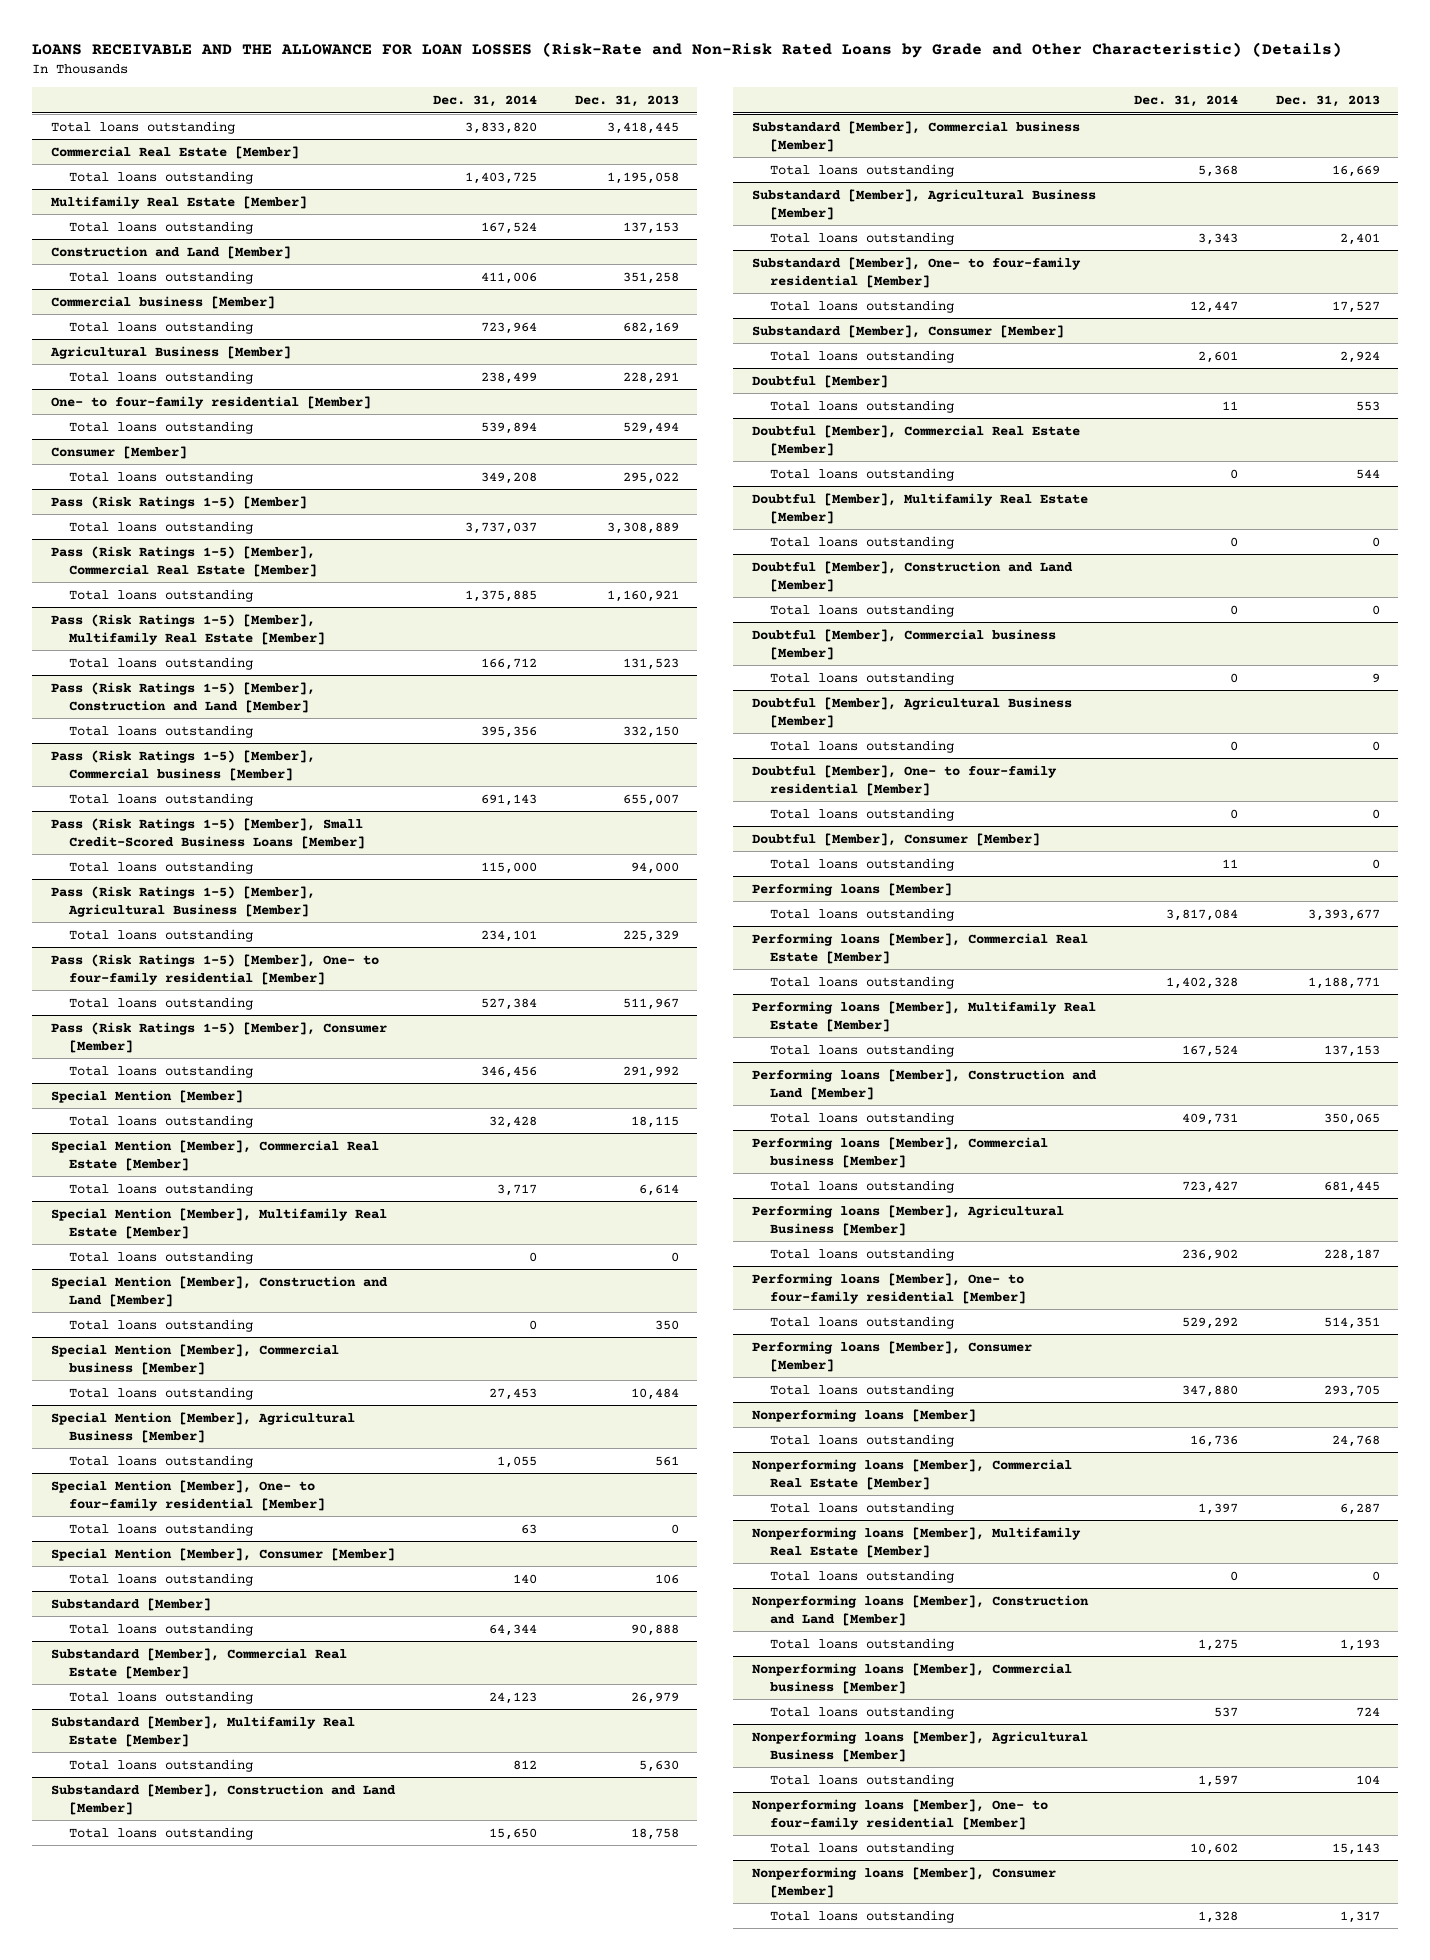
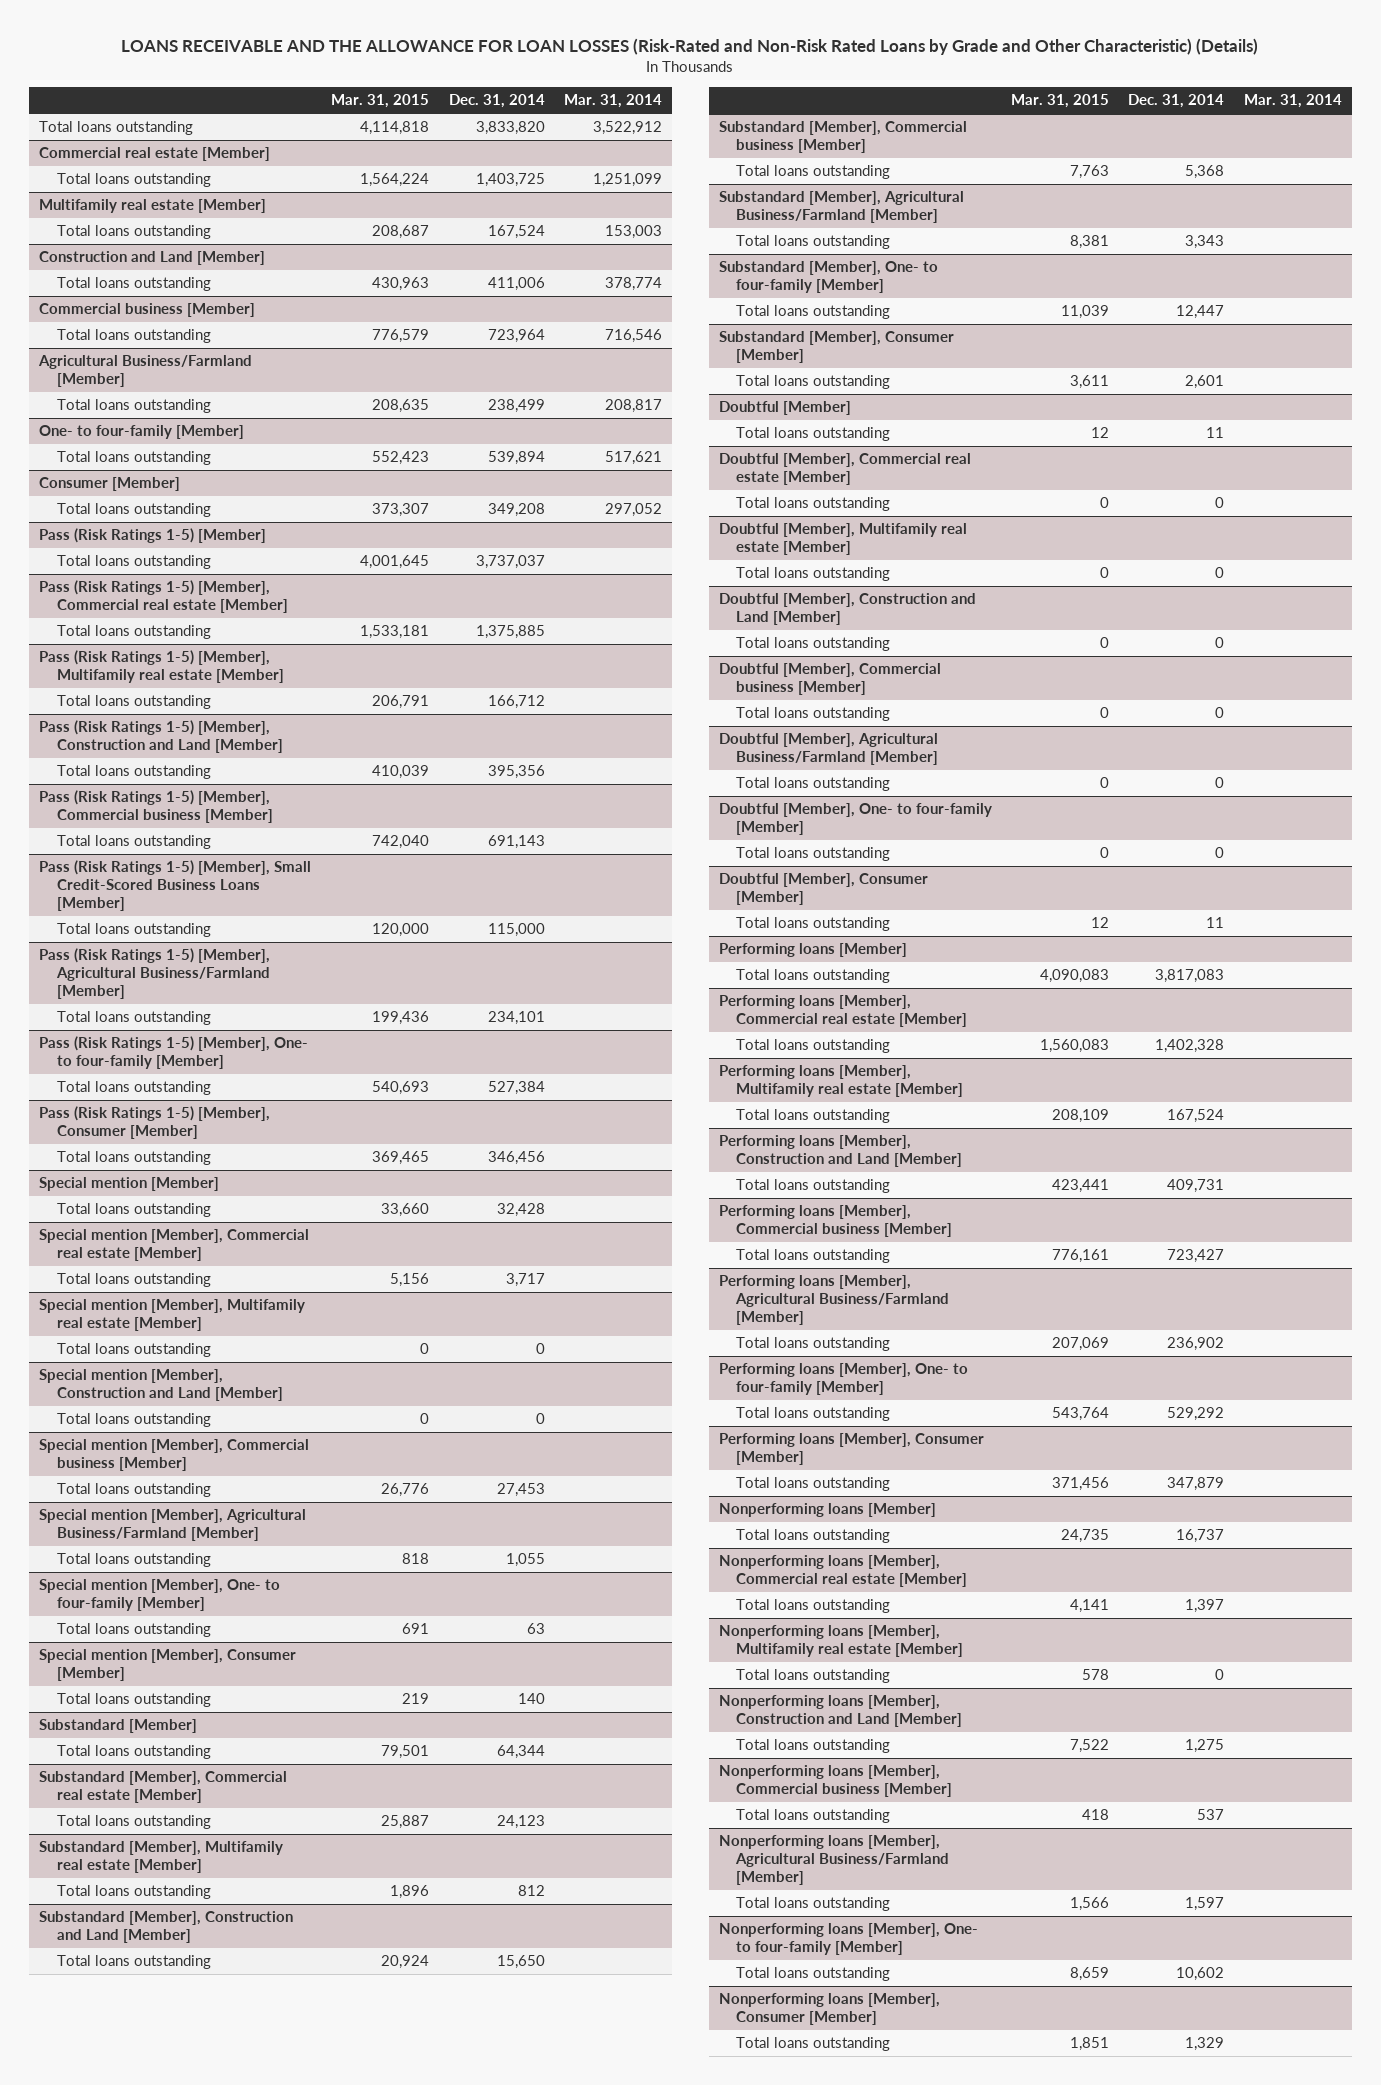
- LOANS RECEIVABLE AND THE ALLOWANCE FOR LOAN LOSSES (Risk-Rate and Non-Risk Rated Loans by Grade and Other Characteristic) (Details)
+ LOANS RECEIVABLE AND THE ALLOWANCE FOR LOAN LOSSES (Risk-Rated and Non-Risk Rated Loans by Grade and Other Characteristic) (Details)
- | Dec. 31, 2014 | Dec. 31, 2013
+ | Mar. 31, 2015 | Dec. 31, 2014 | Mar. 31, 2014
- Commercial Real Estate [Member]
+ Commercial real estate [Member]
- Multifamily Real Estate [Member]
+ Multifamily real estate [Member]
- Agricultural Business [Member]
+ Agricultural Business/Farmland [Member]
- One- to four-family residential [Member]
+ One- to four-family [Member]
- Pass (Risk Ratings 1-5) [Member], Commercial Real Estate [Member]
+ Pass (Risk Ratings 1-5) [Member], Commercial real estate [Member]
- Pass (Risk Ratings 1-5) [Member], Multifamily Real Estate [Member]
+ Pass (Risk Ratings 1-5) [Member], Multifamily real estate [Member]
- Pass (Risk Ratings 1-5) [Member], Agricultural Business [Member]
+ Pass (Risk Ratings 1-5) [Member], Agricultural Business/Farmland [Member]
- Pass (Risk Ratings 1-5) [Member], One- to four-family residential [Member]
+ Pass (Risk Ratings 1-5) [Member], One- to four-family [Member]
- Special Mention [Member]
+ Special mention [Member]
- Special Mention [Member], Commercial Real Estate [Member]
+ Special mention [Member], Commercial real estate [Member]
- Special Mention [Member], Multifamily Real Estate [Member]
+ Special mention [Member], Multifamily real estate [Member]
- Special Mention [Member], Construction and Land [Member]
+ Special mention [Member], Construction and Land [Member]
- Special Mention [Member], Commercial business [Member]
+ Special mention [Member], Commercial business [Member]
- Special Mention [Member], Agricultural Business [Member]
+ Special mention [Member], Agricultural Business/Farmland [Member]
- Special Mention [Member], One- to four-family residential [Member]
+ Special mention [Member], One- to four-family [Member]
- Special Mention [Member], Consumer [Member]
+ Special mention [Member], Consumer [Member]
- Substandard [Member], Commercial Real Estate [Member]
+ Substandard [Member], Commercial real estate [Member]
- Substandard [Member], Multifamily Real Estate [Member]
+ Substandard [Member], Multifamily real estate [Member]
- Substandard [Member], Agricultural Business [Member]
+ Substandard [Member], Agricultural Business/Farmland [Member]
- Substandard [Member], One- to four-family residential [Member]
+ Substandard [Member], One- to four-family [Member]
- Doubtful [Member], Commercial Real Estate [Member]
+ Doubtful [Member], Commercial real estate [Member]
- Doubtful [Member], Multifamily Real Estate [Member]
+ Doubtful [Member], Multifamily real estate [Member]
- Doubtful [Member], Agricultural Business [Member]
+ Doubtful [Member], Agricultural Business/Farmland [Member]
- Doubtful [Member], One- to four-family residential [Member]
+ Doubtful [Member], One- to four-family [Member]
@ Performing loans [Member]
- Total loans outstanding | 3,817,084 | 3,393,677
- Performing loans [Member], Commercial Real Estate [Member]
@ Performing loans [Member]
+ Total loans outstanding | 4,090,083 | 3,817,083 |
+ Performing loans [Member], Commercial real estate [Member]
- Performing loans [Member], Multifamily Real Estate [Member]
+ Performing loans [Member], Multifamily real estate [Member]
- Performing loans [Member], Agricultural Business [Member]
+ Performing loans [Member], Agricultural Business/Farmland [Member]
- Performing loans [Member], One- to four-family residential [Member]
+ Performing loans [Member], One- to four-family [Member]
@ Performing loans [Member], Consumer [Member]
- Total loans outstanding | 347,880 | 293,705
+ Total loans outstanding | 371,456 | 347,879 |
@ Nonperforming loans [Member]
- Total loans outstanding | 16,736 | 24,768
- Nonperforming loans [Member], Commercial Real Estate [Member]
@ Nonperforming loans [Member]
+ Total loans outstanding | 24,735 | 16,737 |
+ Nonperforming loans [Member], Commercial real estate [Member]
- Nonperforming loans [Member], Multifamily Real Estate [Member]
+ Nonperforming loans [Member], Multifamily real estate [Member]
- Nonperforming loans [Member], Agricultural Business [Member]
+ Nonperforming loans [Member], Agricultural Business/Farmland [Member]
- Nonperforming loans [Member], One- to four-family residential [Member]
+ Nonperforming loans [Member], One- to four-family [Member]
@ Nonperforming loans [Member], Consumer [Member]
- Total loans outstanding | 1,328 | 1,317
+ Total loans outstanding | 1,851 | 1,329 |

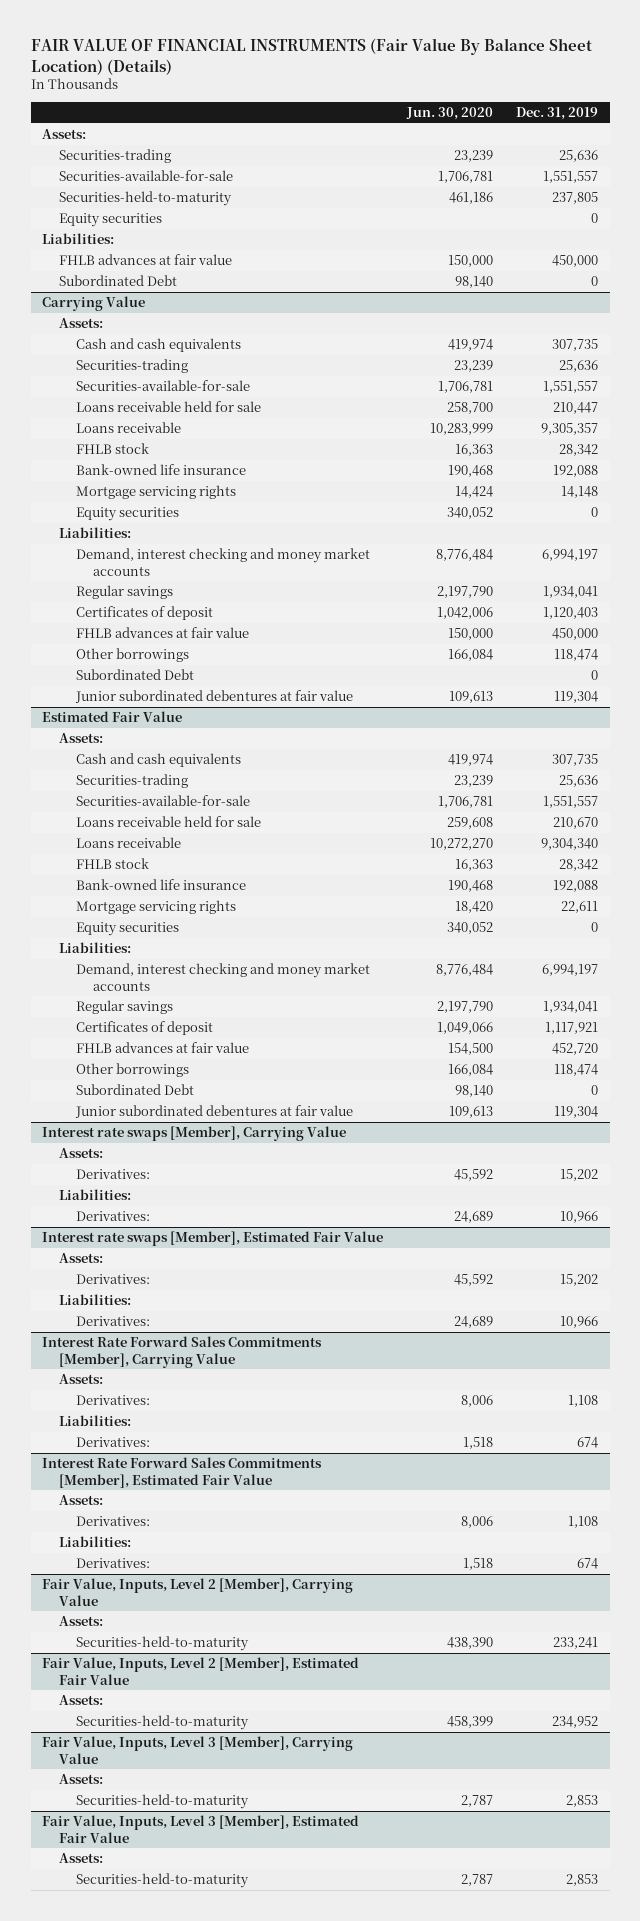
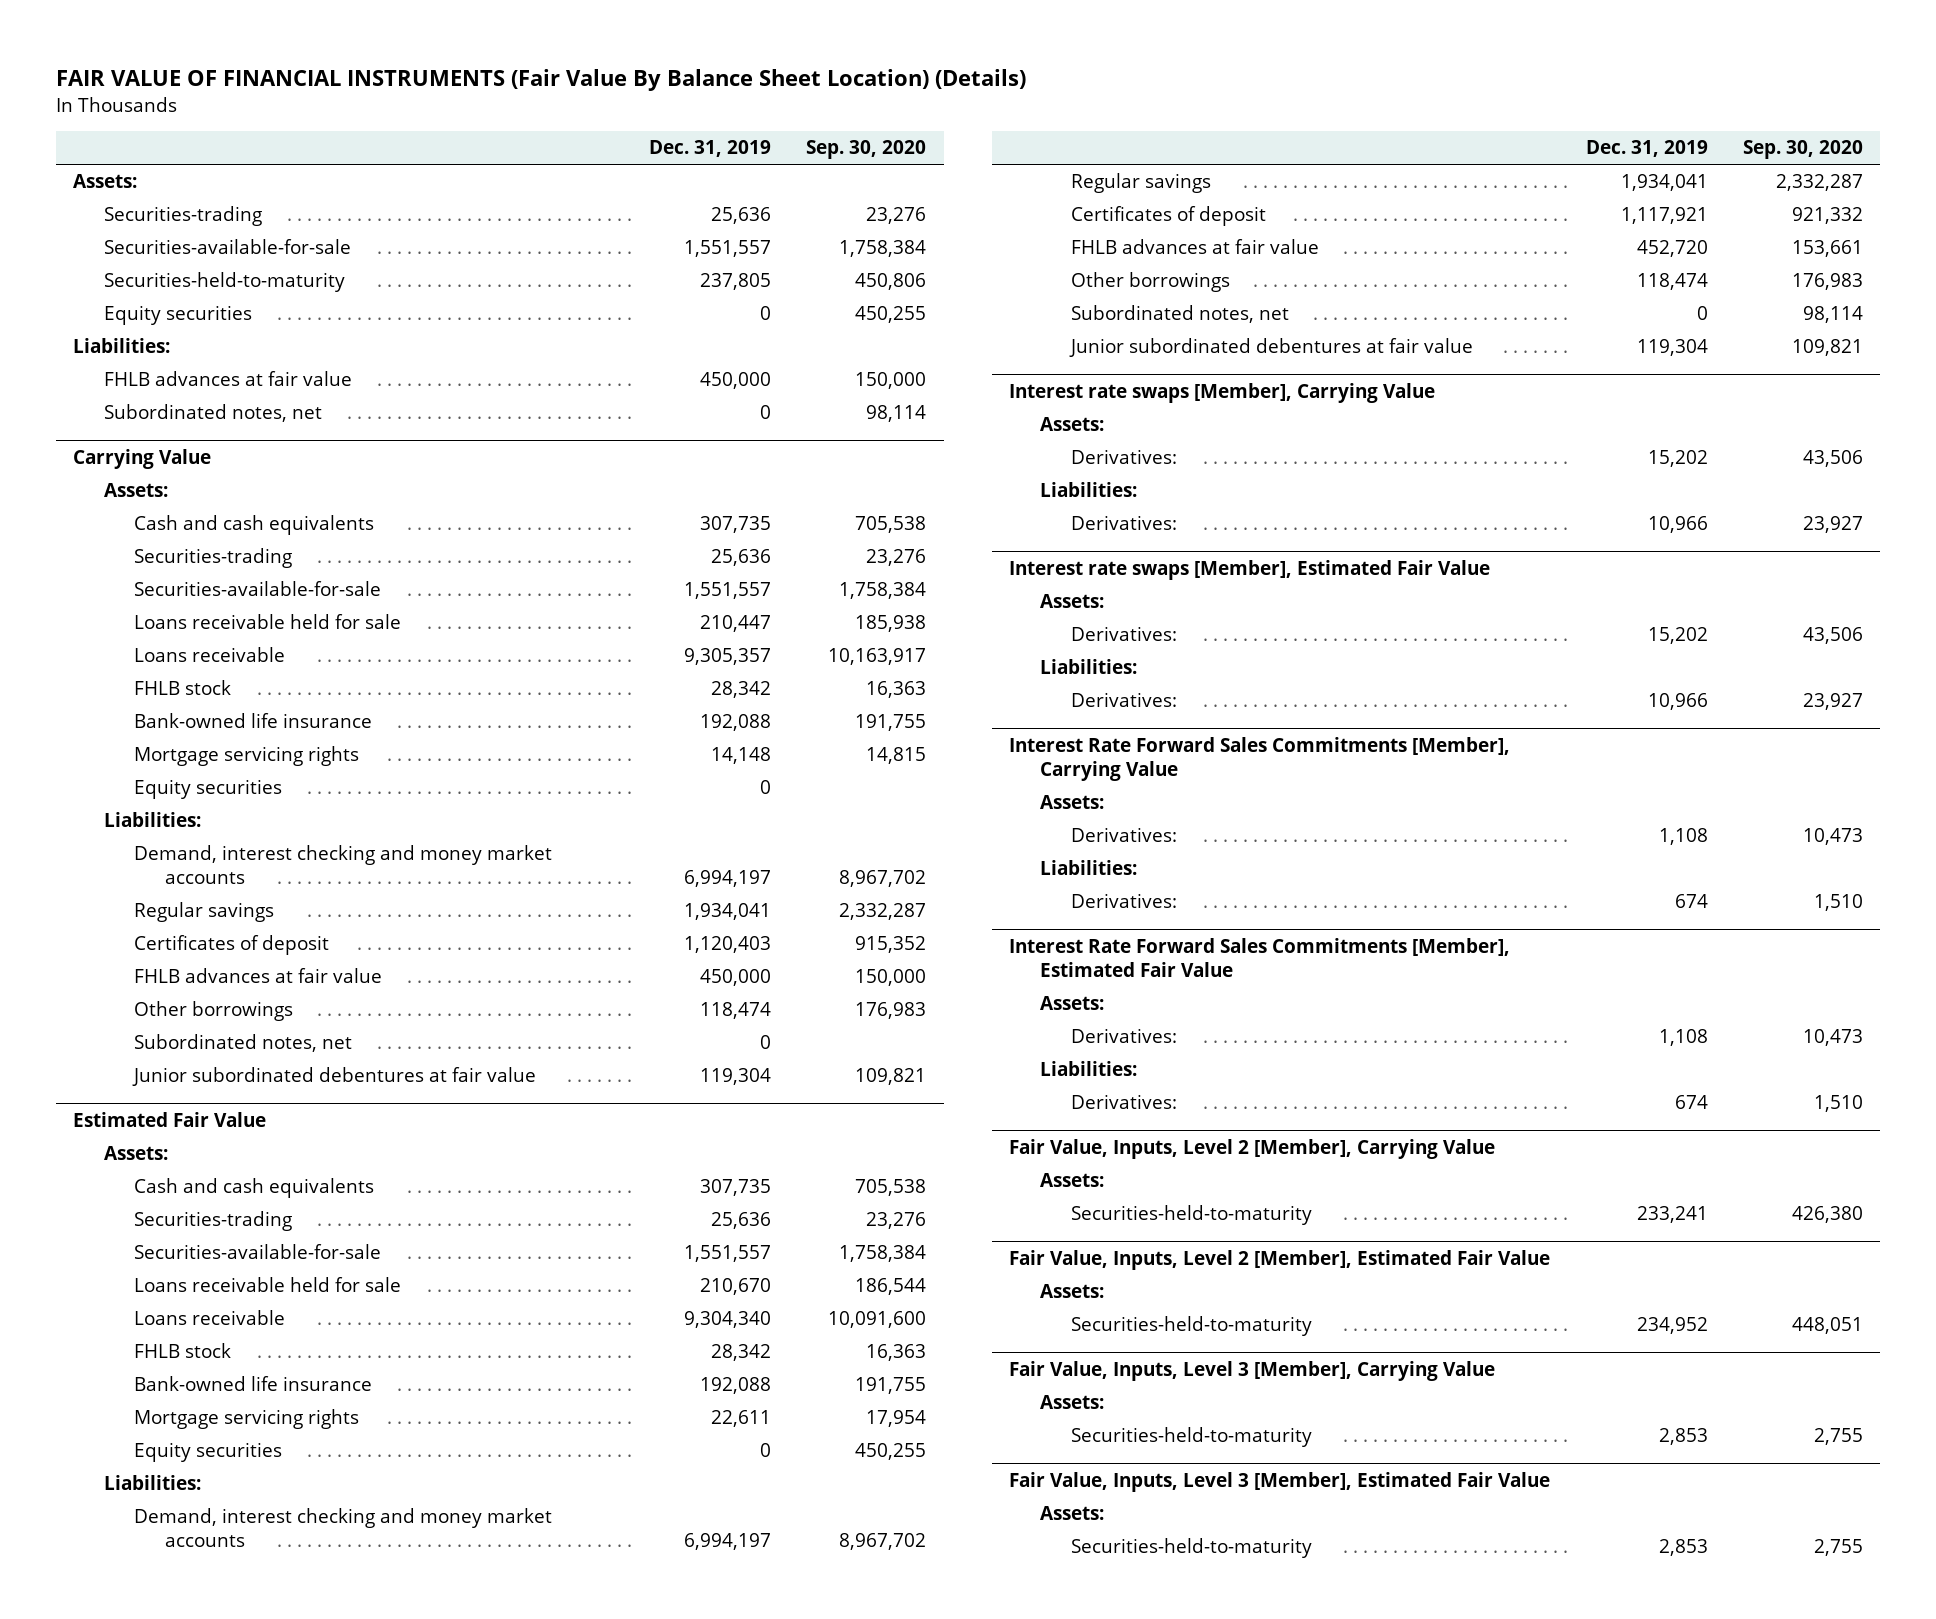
- | Jun. 30, 2020 | Dec. 31, 2019
+ | Dec. 31, 2019 | Sep. 30, 2020
- Subordinated Debt | 98,140 | 0
+ Subordinated notes, net | 0 | 98,114
@ Carrying Value
- Subordinated Debt | | 0
+ Subordinated notes, net | 0 |
@ Estimated Fair Value
- Subordinated Debt | 98,140 | 0
+ Subordinated notes, net | 0 | 98,114

